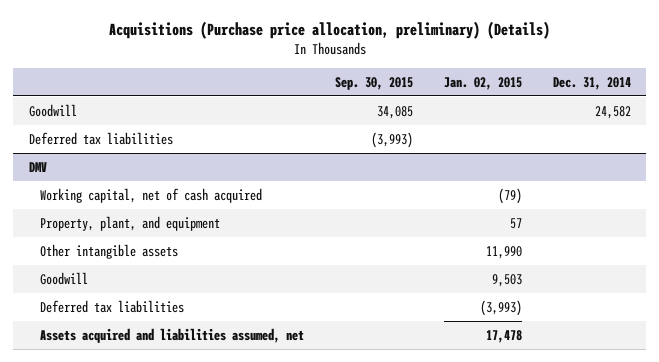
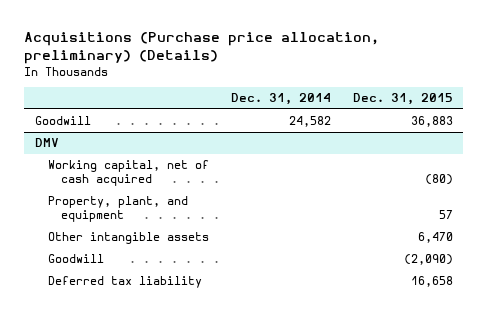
- | Sep. 30, 2015 | Jan. 02, 2015 | Dec. 31, 2014
+ | Dec. 31, 2014 | Dec. 31, 2015
- Deferred tax liabilities | (3,993) | |
@ DMV
- Deferred tax liabilities | | (3,993) |
- Assets acquired and liabilities assumed, net | | 17,478 |
+ Deferred tax liability | | 16,658

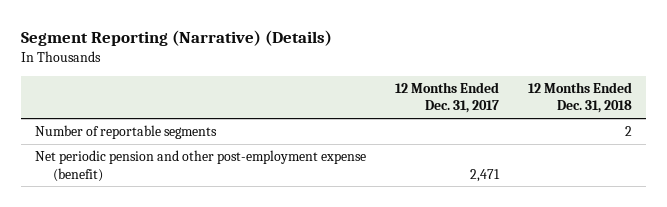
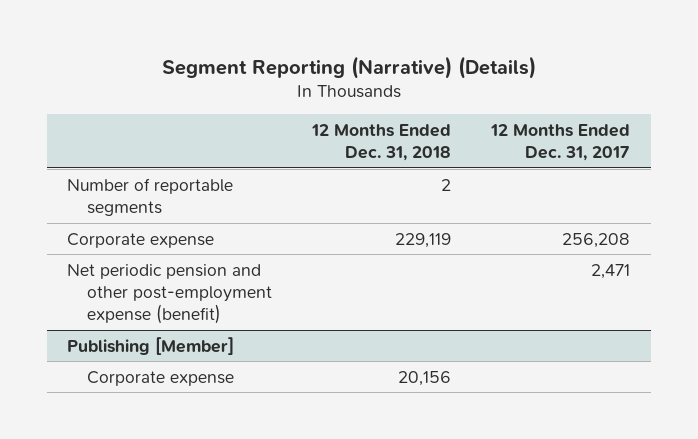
- | 12 Months Ended Dec. 31, 2017 | 12 Months Ended Dec. 31, 2018
+ | 12 Months Ended Dec. 31, 2018 | 12 Months Ended Dec. 31, 2017
+ Corporate expense | 229,119 | 256,208
+ Publishing [Member]
+ Corporate expense | 20,156 |

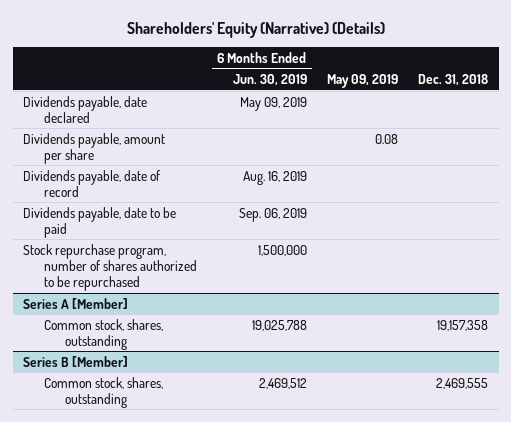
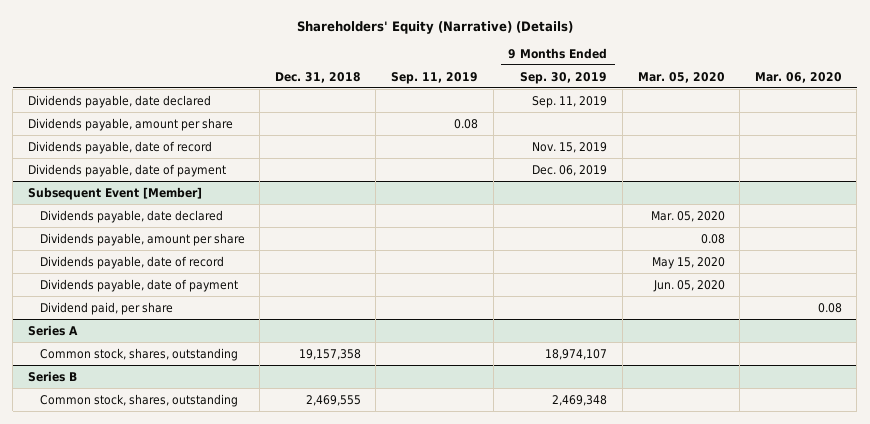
- | 6 Months Ended Jun. 30, 2019 | May 09, 2019 | Dec. 31, 2018
+ | Dec. 31, 2018 | Sep. 11, 2019 | 9 Months Ended Sep. 30, 2019 | Mar. 05, 2020 | Mar. 06, 2020
- Dividends payable, date to be paid | Sep. 06, 2019 | |
- Stock repurchase program, number of shares authorized to be repurchased | 1,500,000 | |
- Series A [Member]
+ Dividends payable, date of payment | | | Dec. 06, 2019 | |
+ Subsequent Event [Member]
+ Dividends payable, date declared | | | | Mar. 05, 2020 |
+ Dividends payable, amount per share | | | | 0.08 |
+ Dividends payable, date of record | | | | May 15, 2020 |
+ Dividends payable, date of payment | | | | Jun. 05, 2020 |
+ Dividend paid, per share | | | | | 0.08
+ Series A
- Series B [Member]
+ Series B

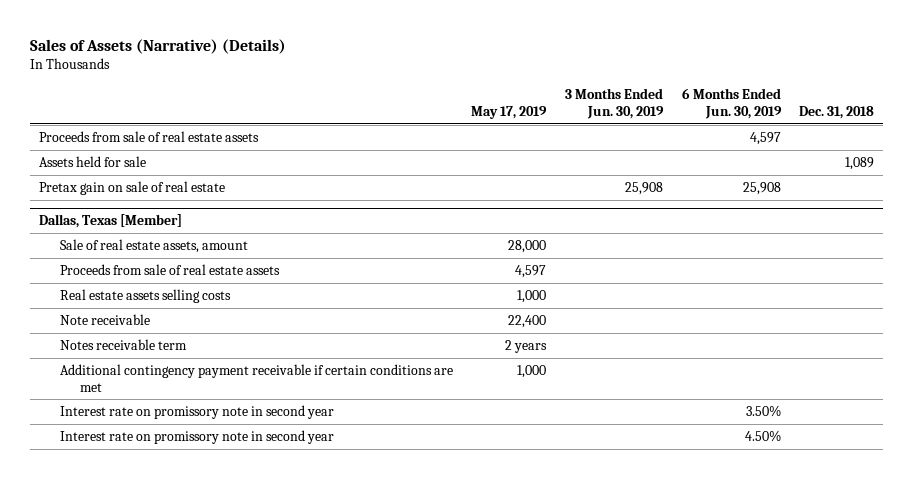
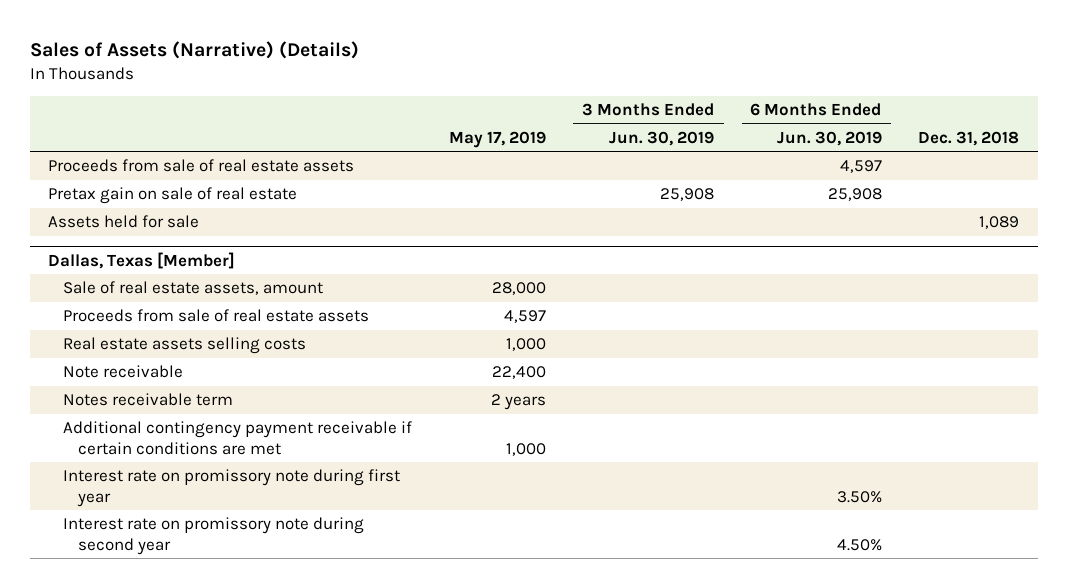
moved down: Assets held for sale | | | | 1,089
@ Dallas, Texas [Member]
- Interest rate on promissory note in second year | | | 3.50% |
- Interest rate on promissory note in second year | | | 4.50% |
+ Interest rate on promissory note during first year | | | 3.50% |
+ Interest rate on promissory note during second year | | | 4.50% |

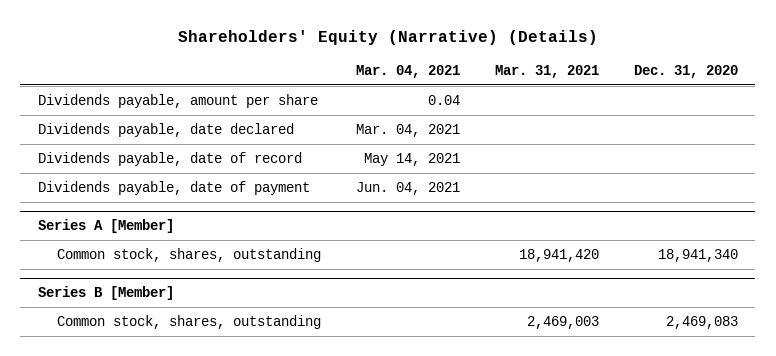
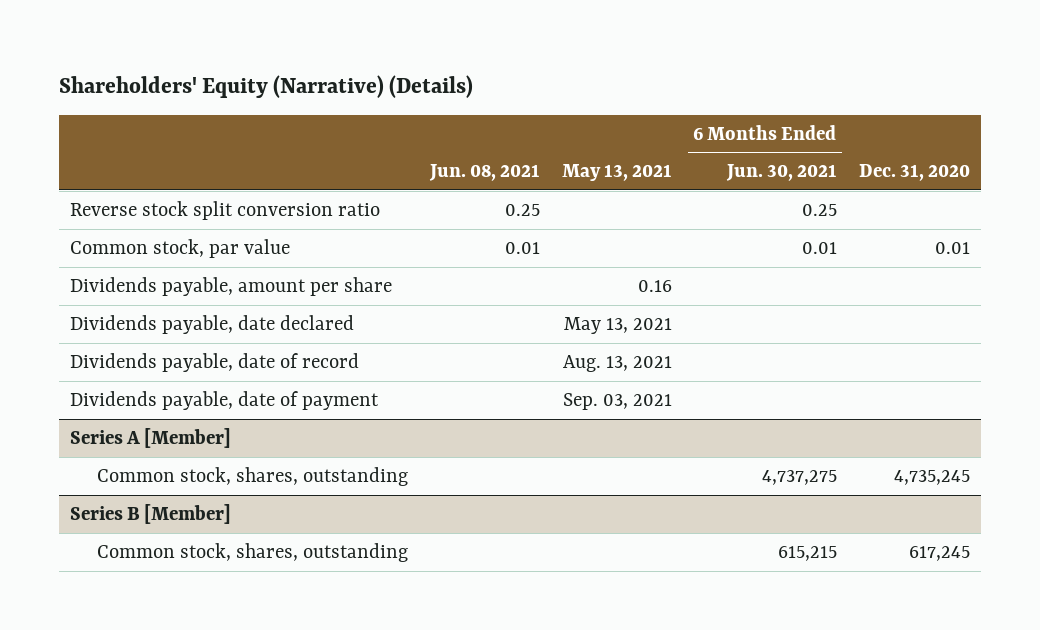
- | Mar. 04, 2021 | Mar. 31, 2021 | Dec. 31, 2020
+ | Jun. 08, 2021 | May 13, 2021 | 6 Months Ended Jun. 30, 2021 | Dec. 31, 2020
+ Reverse stock split conversion ratio | 0.25 | | 0.25 |
+ Common stock, par value | 0.01 | | 0.01 | 0.01
@ Series A [Member]
- Common stock, shares, outstanding | | 18,941,420 | 18,941,340
+ Common stock, shares, outstanding | | | 4,737,275 | 4,735,245
@ Series B [Member]
- Common stock, shares, outstanding | | 2,469,003 | 2,469,083
+ Common stock, shares, outstanding | | | 615,215 | 617,245

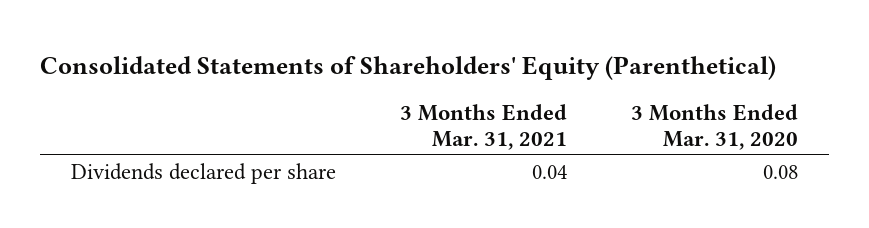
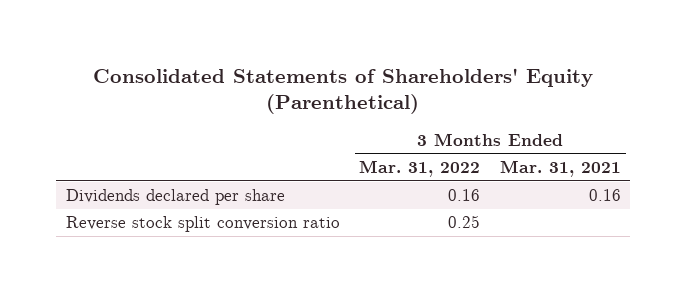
- | 3 Months Ended Mar. 31, 2021 | 3 Months Ended Mar. 31, 2020
+ | 3 Months Ended Mar. 31, 2022 | 3 Months Ended Mar. 31, 2021
- Dividends declared per share | 0.04 | 0.08
+ Dividends declared per share | 0.16 | 0.16
+ Reverse stock split conversion ratio | 0.25 |

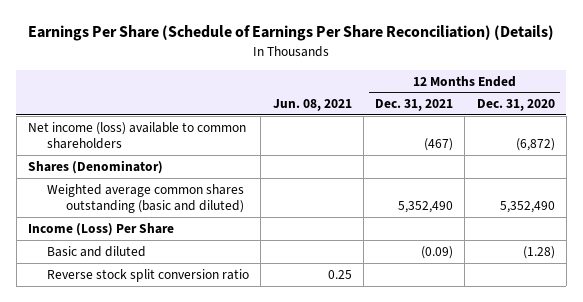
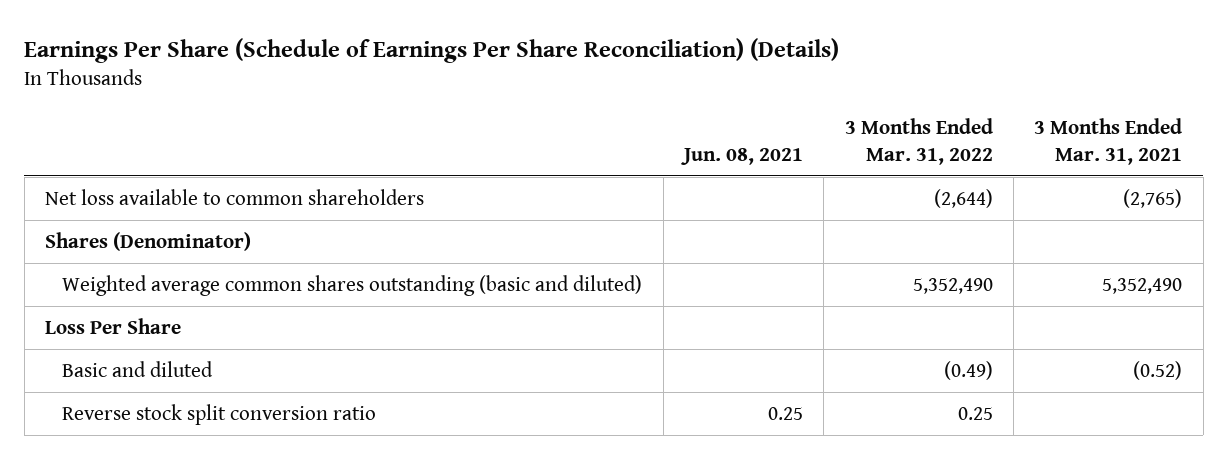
- | Jun. 08, 2021 | 12 Months Ended Dec. 31, 2021 | 12 Months Ended Dec. 31, 2020
+ | Jun. 08, 2021 | 3 Months Ended Mar. 31, 2022 | 3 Months Ended Mar. 31, 2021
- Net income (loss) available to common shareholders | | (467) | (6,872)
+ Net loss available to common shareholders | | (2,644) | (2,765)
- Income (Loss) Per Share
+ Loss Per Share

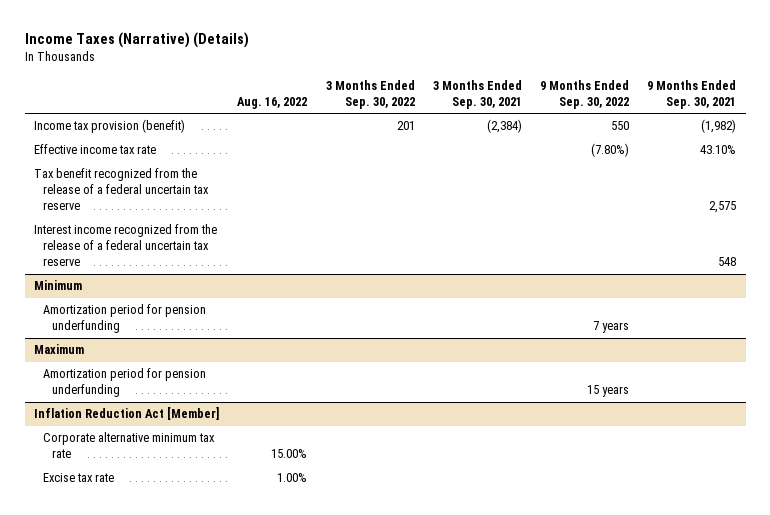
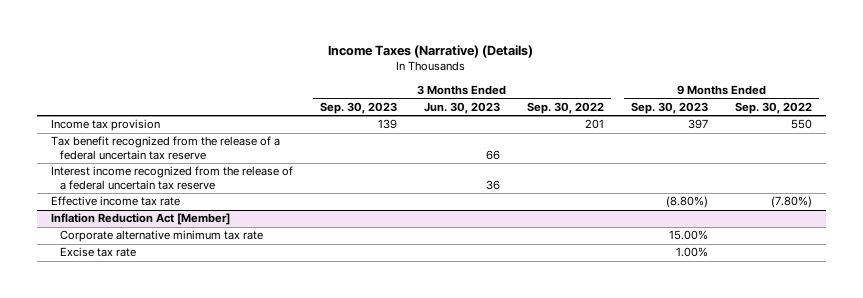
- | Aug. 16, 2022 | 3 Months Ended Sep. 30, 2022 | 3 Months Ended Sep. 30, 2021 | 9 Months Ended Sep. 30, 2022 | 9 Months Ended Sep. 30, 2021
+ | 3 Months Ended Sep. 30, 2023 | 3 Months Ended Jun. 30, 2023 | 3 Months Ended Sep. 30, 2022 | 9 Months Ended Sep. 30, 2023 | 9 Months Ended Sep. 30, 2022
- Income tax provision (benefit) | | 201 | (2,384) | 550 | (1,982)
+ Income tax provision | 139 | | 201 | 397 | 550
- Minimum
- Amortization period for pension underfunding | | | | 7 years |
- Maximum
- Amortization period for pension underfunding | | | | 15 years |
moved down: Effective income tax rate | | | | (8.80%) | (7.80%)

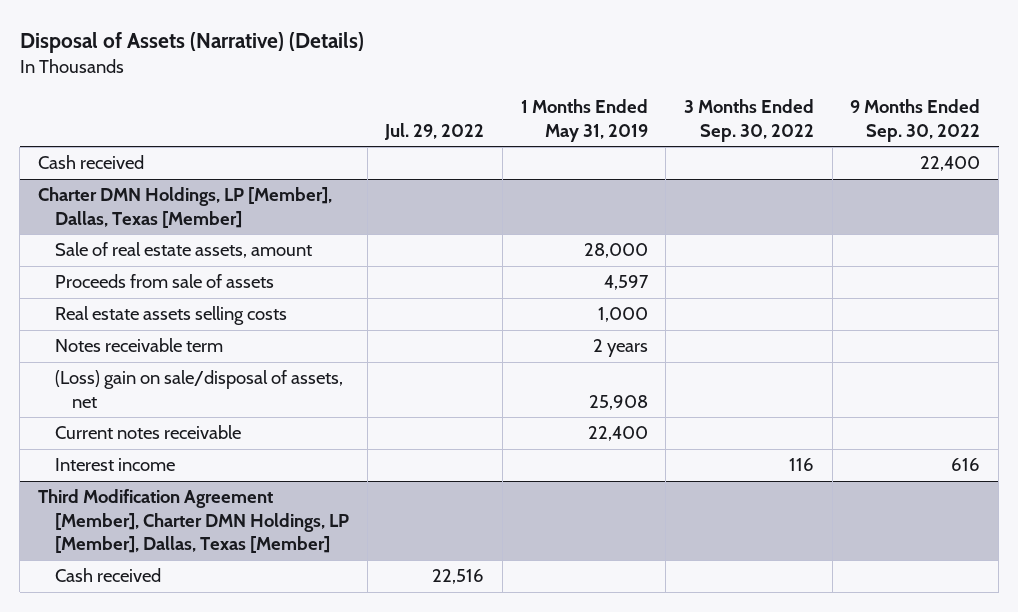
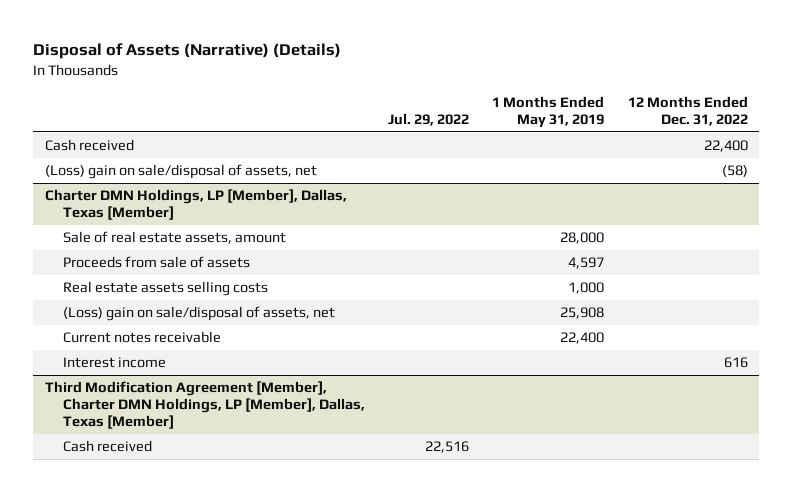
- | Jul. 29, 2022 | 1 Months Ended May 31, 2019 | 3 Months Ended Sep. 30, 2022 | 9 Months Ended Sep. 30, 2022
+ | Jul. 29, 2022 | 1 Months Ended May 31, 2019 | 12 Months Ended Dec. 31, 2022
+ (Loss) gain on sale/disposal of assets, net | | | (58)
@ Charter DMN Holdings, LP [Member], Dallas, Texas [Member]
- Notes receivable term | | 2 years | |

